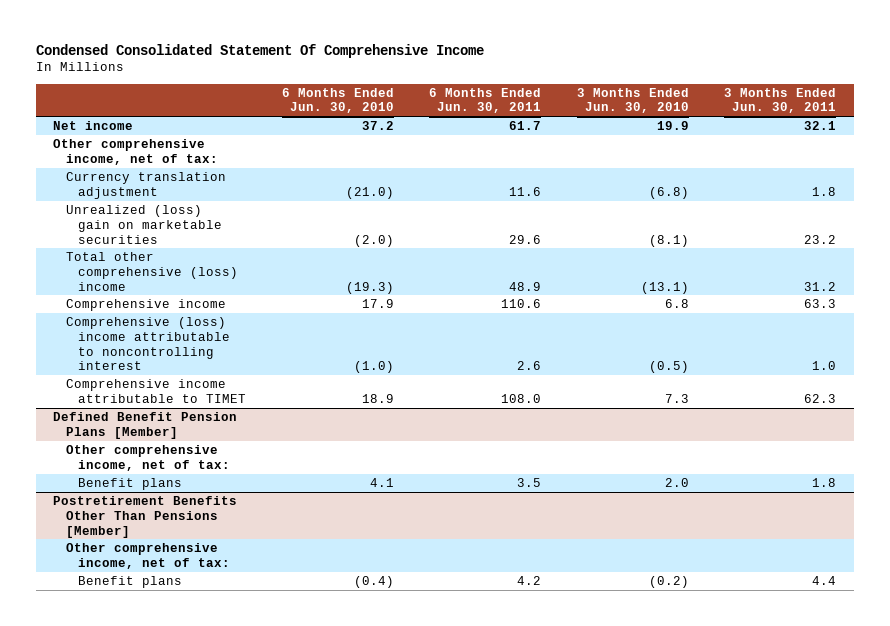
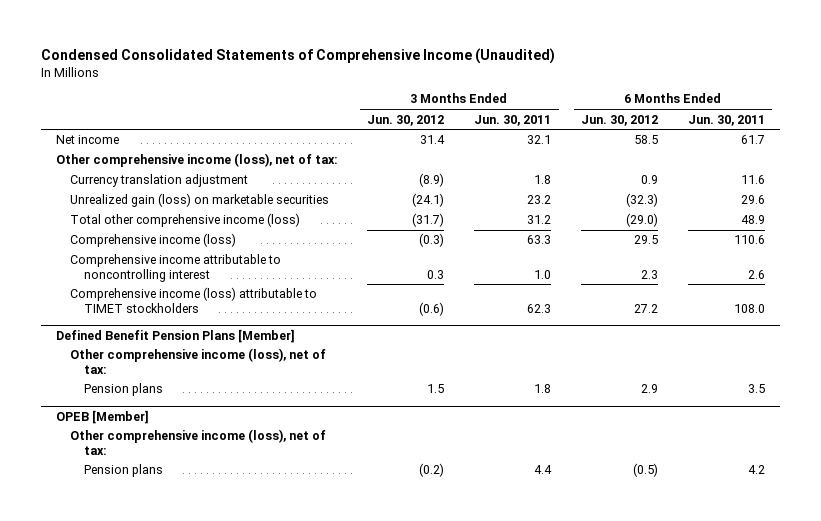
- Condensed Consolidated Statement Of Comprehensive Income
+ Condensed Consolidated Statements of Comprehensive Income (Unaudited)
- | 6 Months Ended Jun. 30, 2010 | 6 Months Ended Jun. 30, 2011 | 3 Months Ended Jun. 30, 2010 | 3 Months Ended Jun. 30, 2011
+ | 3 Months Ended Jun. 30, 2012 | 3 Months Ended Jun. 30, 2011 | 6 Months Ended Jun. 30, 2012 | 6 Months Ended Jun. 30, 2011
- Other comprehensive income, net of tax:
+ Other comprehensive income (loss), net of tax:
- Unrealized (loss) gain on marketable securities | (2.0) | 29.6 | (8.1) | 23.2
- Total other comprehensive (loss) income | (19.3) | 48.9 | (13.1) | 31.2
- Comprehensive income | 17.9 | 110.6 | 6.8 | 63.3
- Comprehensive (loss) income attributable to noncontrolling interest | (1.0) | 2.6 | (0.5) | 1.0
- Comprehensive income attributable to TIMET | 18.9 | 108.0 | 7.3 | 62.3
+ Unrealized gain (loss) on marketable securities | (24.1) | 23.2 | (32.3) | 29.6
+ Total other comprehensive income (loss) | (31.7) | 31.2 | (29.0) | 48.9
+ Comprehensive income (loss) | (0.3) | 63.3 | 29.5 | 110.6
+ Comprehensive income attributable to noncontrolling interest | 0.3 | 1.0 | 2.3 | 2.6
+ Comprehensive income (loss) attributable to TIMET stockholders | (0.6) | 62.3 | 27.2 | 108.0
@ Defined Benefit Pension Plans [Member]
- Other comprehensive income, net of tax:
- Benefit plans | 4.1 | 3.5 | 2.0 | 1.8
- Postretirement Benefits Other Than Pensions [Member]
- Other comprehensive income, net of tax:
- Benefit plans | (0.4) | 4.2 | (0.2) | 4.4
@ Defined Benefit Pension Plans [Member]
+ Other comprehensive income (loss), net of tax:
+ Pension plans | 1.5 | 1.8 | 2.9 | 3.5
+ OPEB [Member]
+ Other comprehensive income (loss), net of tax:
+ Pension plans | (0.2) | 4.4 | (0.5) | 4.2

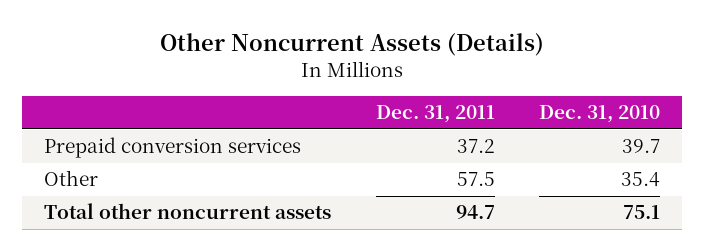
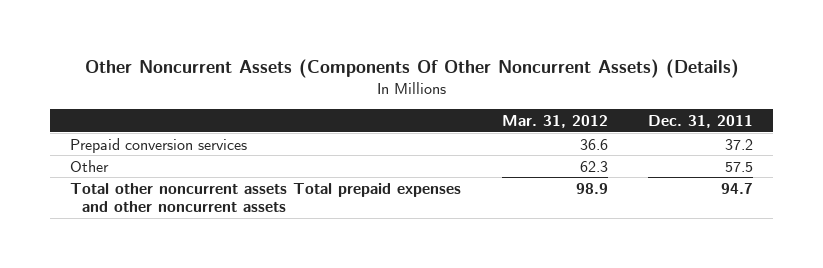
- Other Noncurrent Assets (Details)
+ Other Noncurrent Assets (Components Of Other Noncurrent Assets) (Details)
- | Dec. 31, 2011 | Dec. 31, 2010
+ | Mar. 31, 2012 | Dec. 31, 2011
- Total other noncurrent assets | 94.7 | 75.1
+ Total other noncurrent assets Total prepaid expenses and other noncurrent assets | 98.9 | 94.7

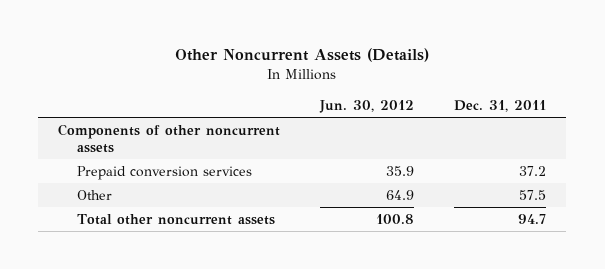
- Other Noncurrent Assets (Components Of Other Noncurrent Assets) (Details)
+ Other Noncurrent Assets (Details)
- | Mar. 31, 2012 | Dec. 31, 2011
+ | Jun. 30, 2012 | Dec. 31, 2011
+ Components of other noncurrent assets
- Total other noncurrent assets Total prepaid expenses and other noncurrent assets | 98.9 | 94.7
+ Total other noncurrent assets | 100.8 | 94.7

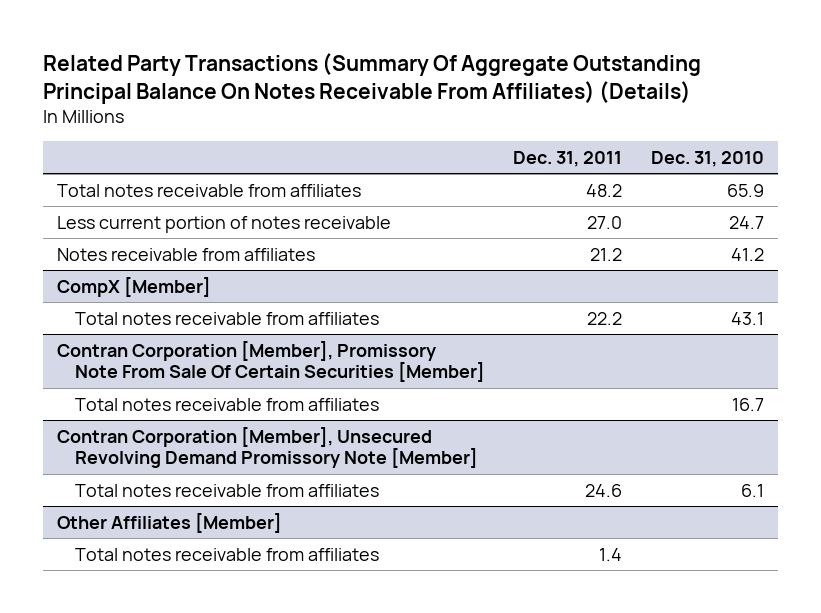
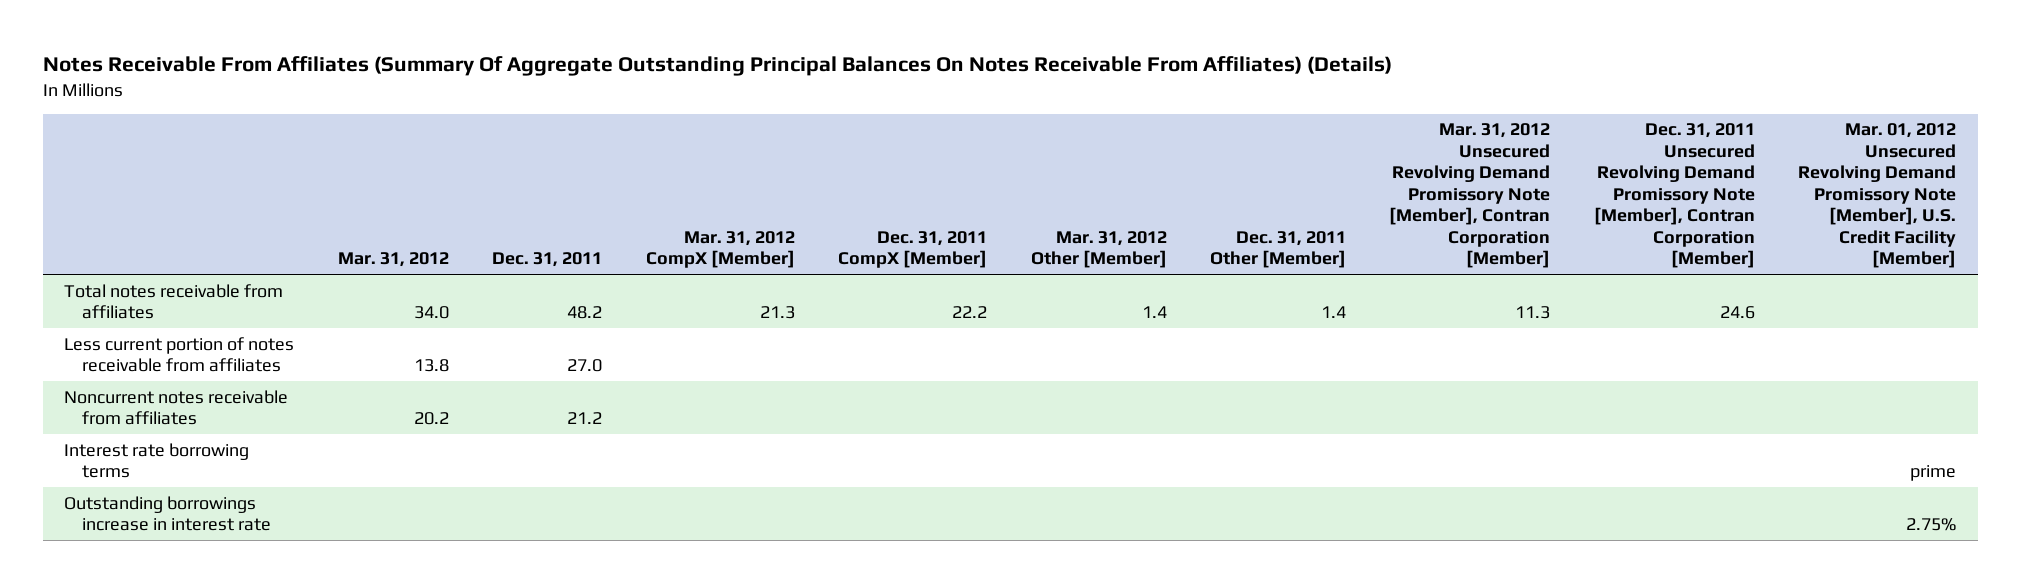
- Related Party Transactions (Summary Of Aggregate Outstanding Principal Balance On Notes Receivable From Affiliates) (Details)
+ Notes Receivable From Affiliates (Summary Of Aggregate Outstanding Principal Balances On Notes Receivable From Affiliates) (Details)
- | Dec. 31, 2011 | Dec. 31, 2010
+ | Mar. 31, 2012 | Dec. 31, 2011 | Mar. 31, 2012 CompX [Member] | Dec. 31, 2011 CompX [Member] | Mar. 31, 2012 Other [Member] | Dec. 31, 2011 Other [Member] | Mar. 31, 2012 Unsecured Revolving Demand Promissory Note [Member], Contran Corporation [Member] | Dec. 31, 2011 Unsecured Revolving Demand Promissory Note [Member], Contran Corporation [Member] | Mar. 01, 2012 Unsecured Revolving Demand Promissory Note [Member], U.S. Credit Facility [Member]
- Less current portion of notes receivable | 27.0 | 24.7
- Notes receivable from affiliates | 21.2 | 41.2
- CompX [Member]
- Total notes receivable from affiliates | 22.2 | 43.1
- Contran Corporation [Member], Promissory Note From Sale Of Certain Securities [Member]
- Total notes receivable from affiliates | | 16.7
- Contran Corporation [Member], Unsecured Revolving Demand Promissory Note [Member]
- Total notes receivable from affiliates | 24.6 | 6.1
- Other Affiliates [Member]
- Total notes receivable from affiliates | 1.4 |
+ Less current portion of notes receivable from affiliates | 13.8 | 27.0 | | | | | | |
+ Noncurrent notes receivable from affiliates | 20.2 | 21.2 | | | | | | |
+ Interest rate borrowing terms | | | | | | | | | prime
+ Outstanding borrowings increase in interest rate | | | | | | | | | 2.75%

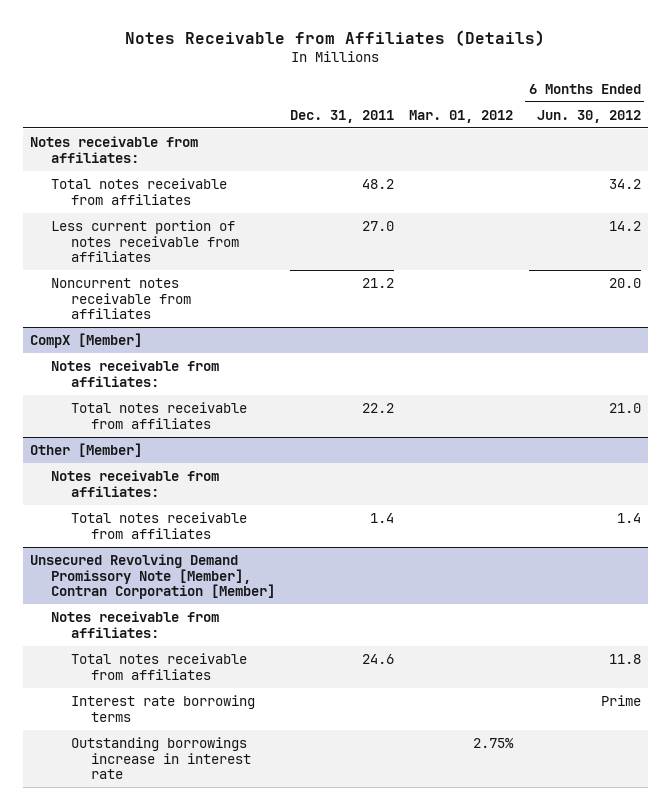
- Notes Receivable From Affiliates (Summary Of Aggregate Outstanding Principal Balances On Notes Receivable From Affiliates) (Details)
+ Notes Receivable from Affiliates (Details)
- | Mar. 31, 2012 | Dec. 31, 2011 | Mar. 31, 2012 CompX [Member] | Dec. 31, 2011 CompX [Member] | Mar. 31, 2012 Other [Member] | Dec. 31, 2011 Other [Member] | Mar. 31, 2012 Unsecured Revolving Demand Promissory Note [Member], Contran Corporation [Member] | Dec. 31, 2011 Unsecured Revolving Demand Promissory Note [Member], Contran Corporation [Member] | Mar. 01, 2012 Unsecured Revolving Demand Promissory Note [Member], U.S. Credit Facility [Member]
+ | Dec. 31, 2011 | Mar. 01, 2012 | 6 Months Ended Jun. 30, 2012
+ Notes receivable from affiliates:
+ CompX [Member]
+ Notes receivable from affiliates:
+ Total notes receivable from affiliates | 22.2 | | 21.0
+ Other [Member]
+ Notes receivable from affiliates:
+ Total notes receivable from affiliates | 1.4 | | 1.4
+ Unsecured Revolving Demand Promissory Note [Member], Contran Corporation [Member]
+ Notes receivable from affiliates:
+ Total notes receivable from affiliates | 24.6 | | 11.8

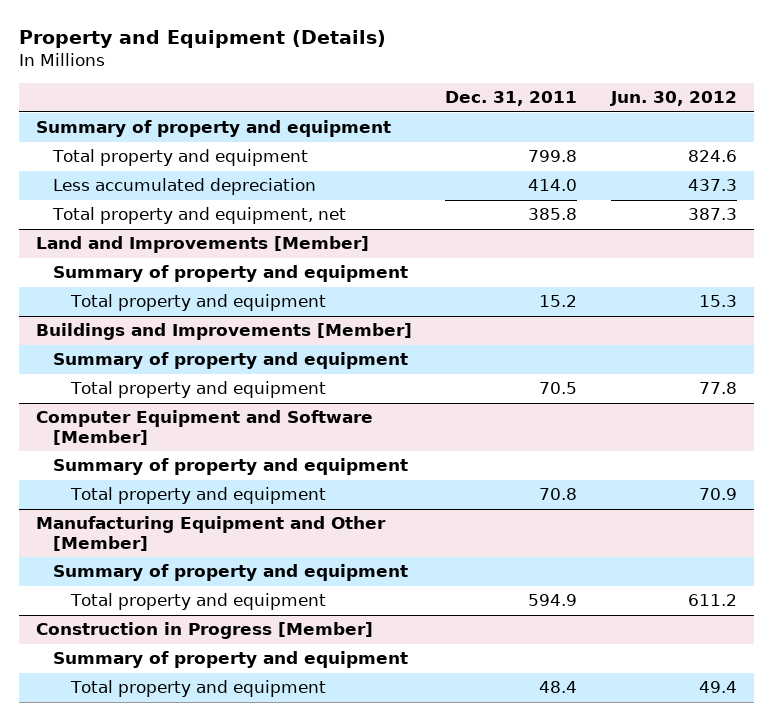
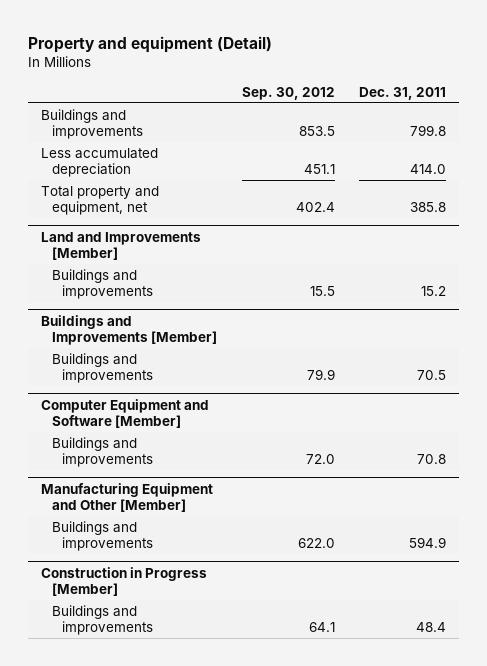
- Property and Equipment (Details)
+ Property and equipment (Detail)
- | Dec. 31, 2011 | Jun. 30, 2012
+ | Sep. 30, 2012 | Dec. 31, 2011
- Summary of property and equipment
- Total property and equipment | 799.8 | 824.6
+ Buildings and improvements | 853.5 | 799.8
@ Land and Improvements [Member]
- Summary of property and equipment
- Total property and equipment | 15.2 | 15.3
+ Buildings and improvements | 15.5 | 15.2
@ Buildings and Improvements [Member]
- Summary of property and equipment
- Total property and equipment | 70.5 | 77.8
+ Buildings and improvements | 79.9 | 70.5
@ Computer Equipment and Software [Member]
- Summary of property and equipment
- Total property and equipment | 70.8 | 70.9
+ Buildings and improvements | 72.0 | 70.8
@ Manufacturing Equipment and Other [Member]
- Summary of property and equipment
- Total property and equipment | 594.9 | 611.2
+ Buildings and improvements | 622.0 | 594.9
@ Construction in Progress [Member]
- Summary of property and equipment
- Total property and equipment | 48.4 | 49.4
+ Buildings and improvements | 64.1 | 48.4

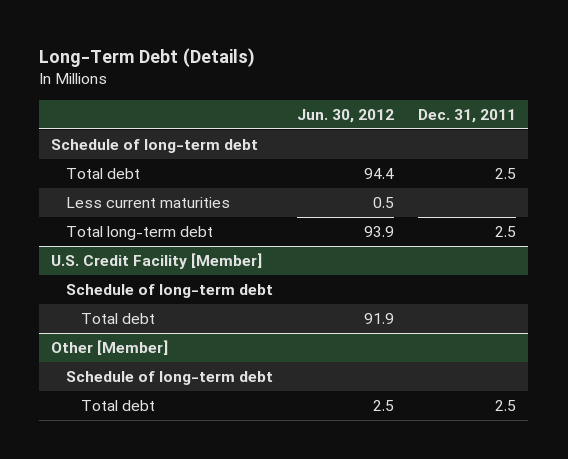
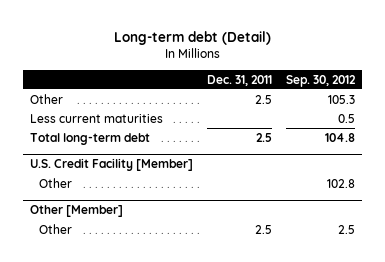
- Long-Term Debt (Details)
+ Long-term debt (Detail)
- | Jun. 30, 2012 | Dec. 31, 2011
+ | Dec. 31, 2011 | Sep. 30, 2012
- Schedule of long-term debt
- Total debt | 94.4 | 2.5
+ Other | 2.5 | 105.3
@ U.S. Credit Facility [Member]
- Schedule of long-term debt
- Total debt | 91.9 |
+ Other | | 102.8
@ Other [Member]
- Schedule of long-term debt
- Total debt | 2.5 | 2.5
+ Other | 2.5 | 2.5

